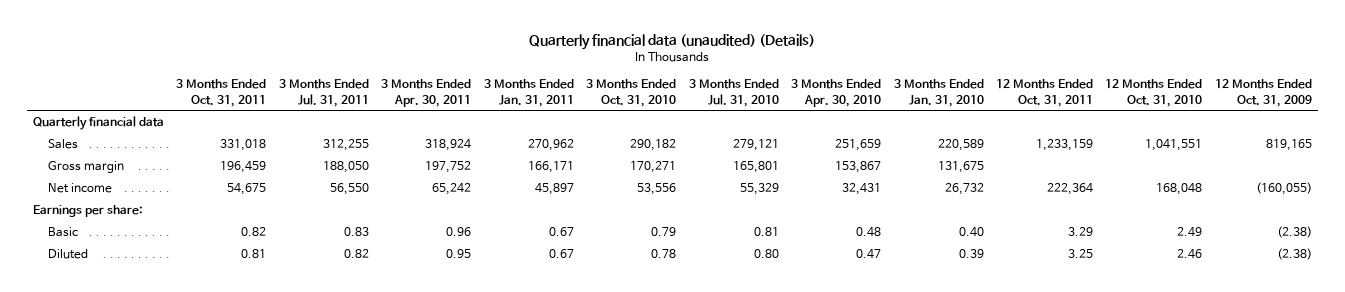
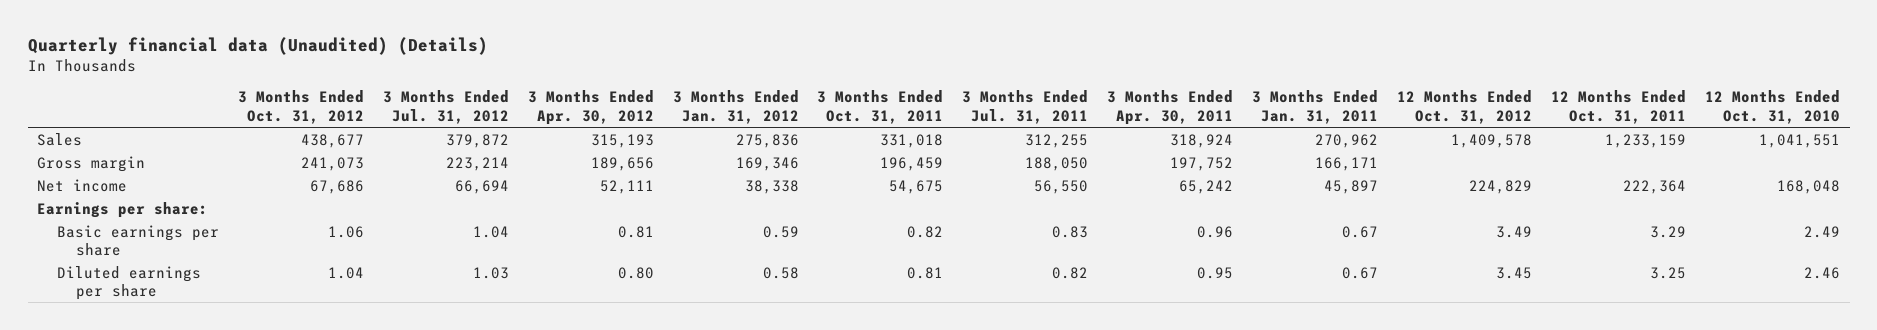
- Quarterly financial data (unaudited) (Details)
+ Quarterly financial data (Unaudited) (Details)
- | 3 Months Ended Oct. 31, 2011 | 3 Months Ended Jul. 31, 2011 | 3 Months Ended Apr. 30, 2011 | 3 Months Ended Jan. 31, 2011 | 3 Months Ended Oct. 31, 2010 | 3 Months Ended Jul. 31, 2010 | 3 Months Ended Apr. 30, 2010 | 3 Months Ended Jan. 31, 2010 | 12 Months Ended Oct. 31, 2011 | 12 Months Ended Oct. 31, 2010 | 12 Months Ended Oct. 31, 2009
+ | 3 Months Ended Oct. 31, 2012 | 3 Months Ended Jul. 31, 2012 | 3 Months Ended Apr. 30, 2012 | 3 Months Ended Jan. 31, 2012 | 3 Months Ended Oct. 31, 2011 | 3 Months Ended Jul. 31, 2011 | 3 Months Ended Apr. 30, 2011 | 3 Months Ended Jan. 31, 2011 | 12 Months Ended Oct. 31, 2012 | 12 Months Ended Oct. 31, 2011 | 12 Months Ended Oct. 31, 2010
- Quarterly financial data
- Basic | 0.82 | 0.83 | 0.96 | 0.67 | 0.79 | 0.81 | 0.48 | 0.40 | 3.29 | 2.49 | (2.38)
- Diluted | 0.81 | 0.82 | 0.95 | 0.67 | 0.78 | 0.80 | 0.47 | 0.39 | 3.25 | 2.46 | (2.38)
+ Basic earnings per share | 1.06 | 1.04 | 0.81 | 0.59 | 0.82 | 0.83 | 0.96 | 0.67 | 3.49 | 3.29 | 2.49
+ Diluted earnings per share | 1.04 | 1.03 | 0.80 | 0.58 | 0.81 | 0.82 | 0.95 | 0.67 | 3.45 | 3.25 | 2.46

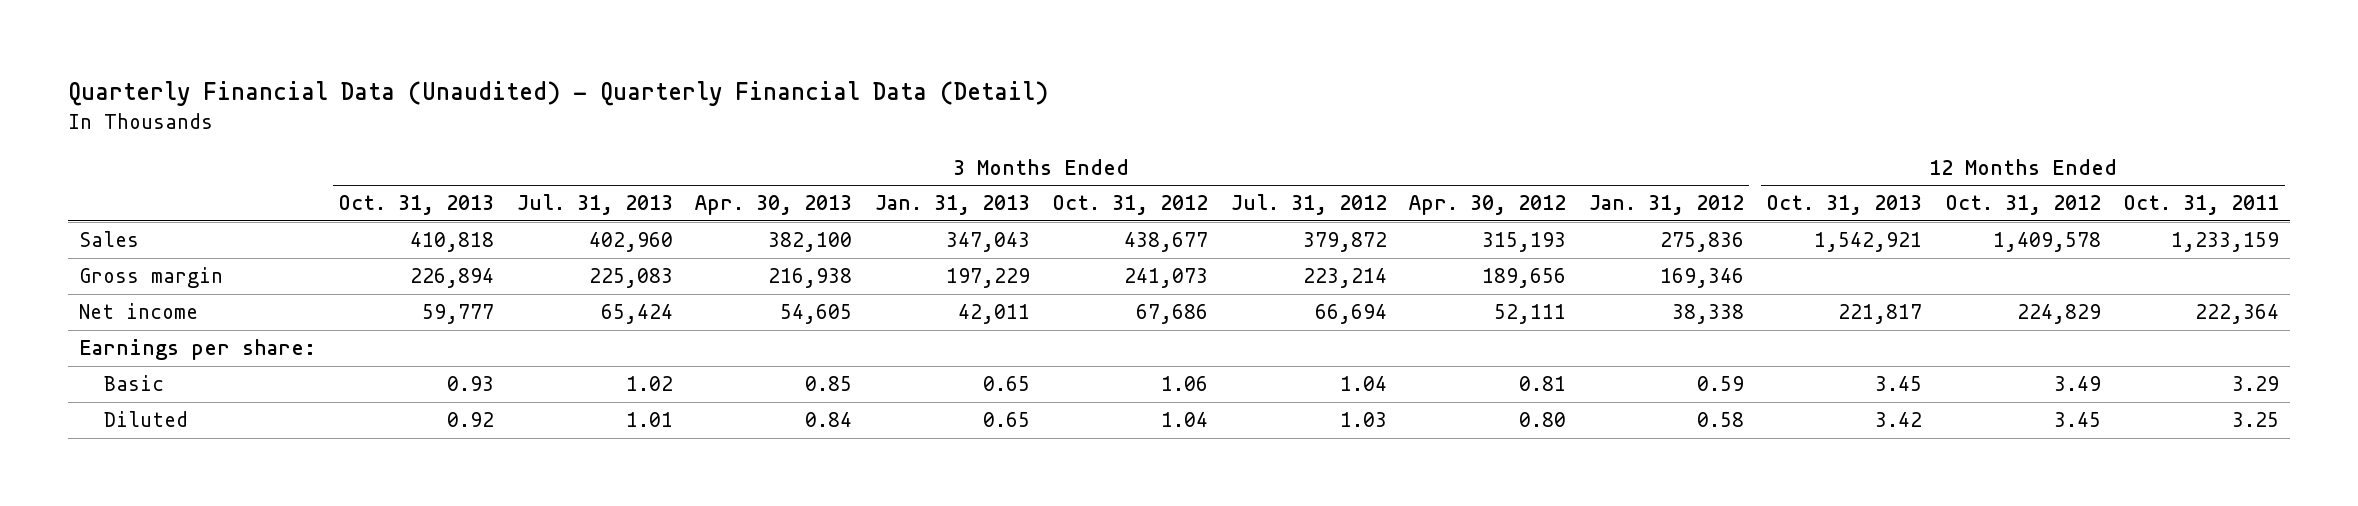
- Quarterly financial data (Unaudited) (Details)
+ Quarterly Financial Data (Unaudited) - Quarterly Financial Data (Detail)
- | 3 Months Ended Oct. 31, 2012 | 3 Months Ended Jul. 31, 2012 | 3 Months Ended Apr. 30, 2012 | 3 Months Ended Jan. 31, 2012 | 3 Months Ended Oct. 31, 2011 | 3 Months Ended Jul. 31, 2011 | 3 Months Ended Apr. 30, 2011 | 3 Months Ended Jan. 31, 2011 | 12 Months Ended Oct. 31, 2012 | 12 Months Ended Oct. 31, 2011 | 12 Months Ended Oct. 31, 2010
+ | 3 Months Ended Oct. 31, 2013 | 3 Months Ended Jul. 31, 2013 | 3 Months Ended Apr. 30, 2013 | 3 Months Ended Jan. 31, 2013 | 3 Months Ended Oct. 31, 2012 | 3 Months Ended Jul. 31, 2012 | 3 Months Ended Apr. 30, 2012 | 3 Months Ended Jan. 31, 2012 | 12 Months Ended Oct. 31, 2013 | 12 Months Ended Oct. 31, 2012 | 12 Months Ended Oct. 31, 2011
- Basic earnings per share | 1.06 | 1.04 | 0.81 | 0.59 | 0.82 | 0.83 | 0.96 | 0.67 | 3.49 | 3.29 | 2.49
- Diluted earnings per share | 1.04 | 1.03 | 0.80 | 0.58 | 0.81 | 0.82 | 0.95 | 0.67 | 3.45 | 3.25 | 2.46
+ Basic | 0.93 | 1.02 | 0.85 | 0.65 | 1.06 | 1.04 | 0.81 | 0.59 | 3.45 | 3.49 | 3.29
+ Diluted | 0.92 | 1.01 | 0.84 | 0.65 | 1.04 | 1.03 | 0.80 | 0.58 | 3.42 | 3.45 | 3.25

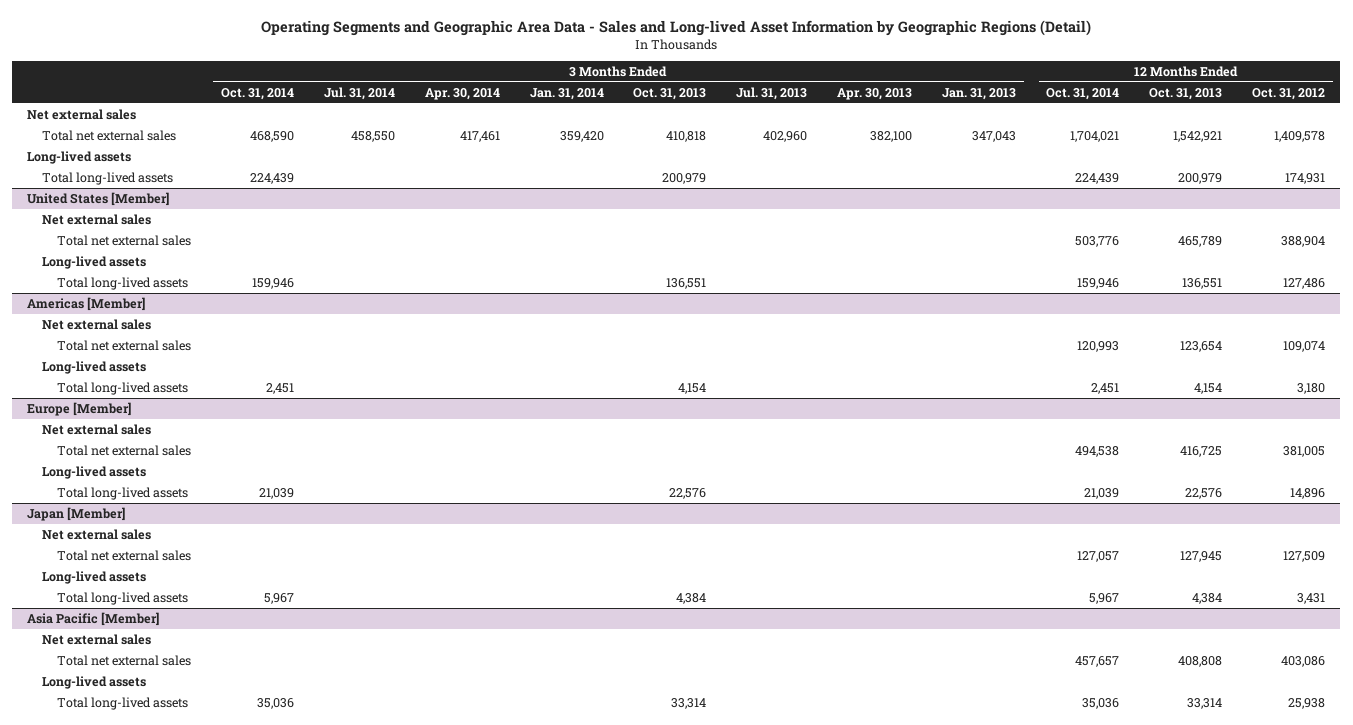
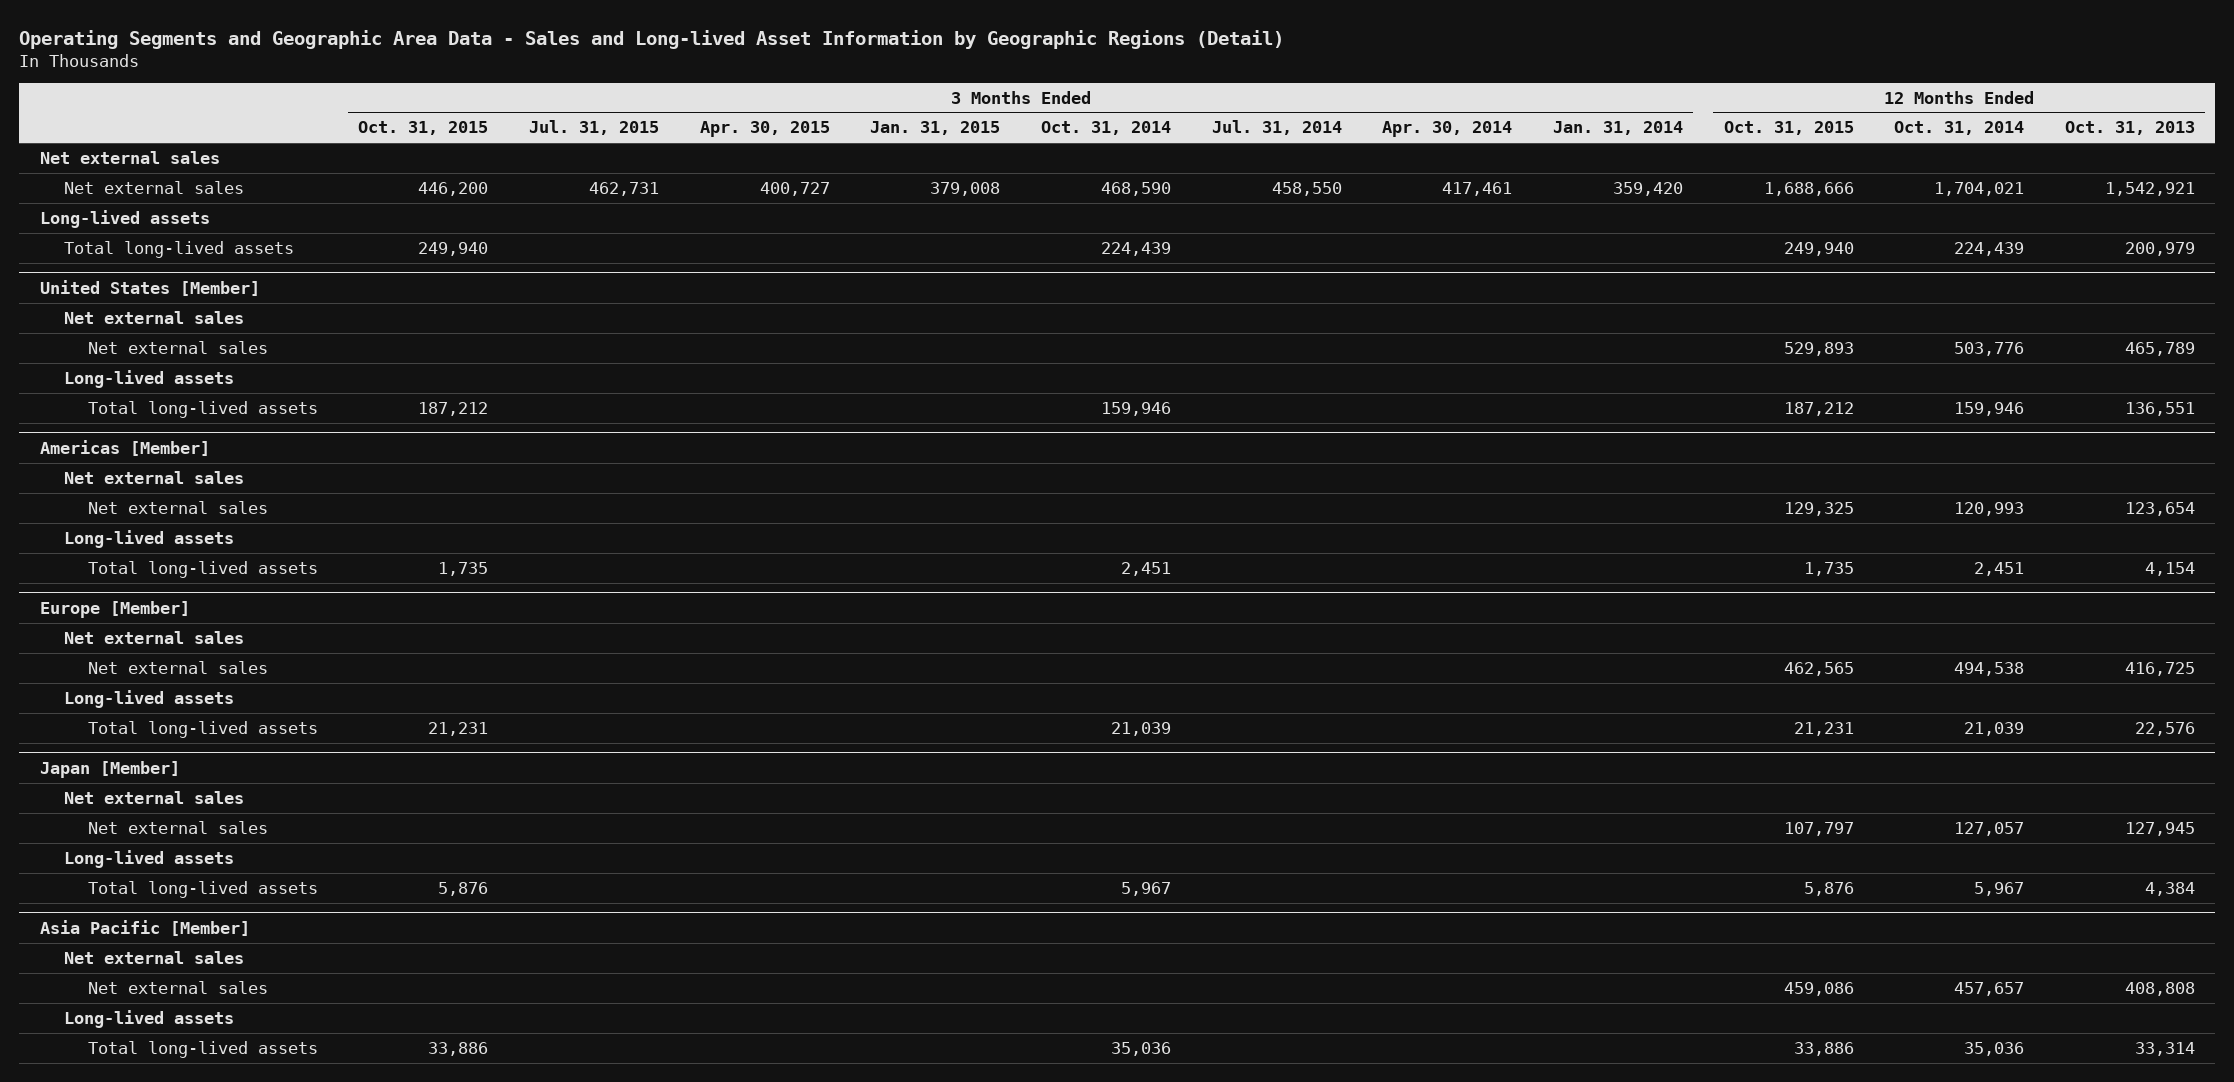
- | 3 Months Ended Oct. 31, 2014 | 3 Months Ended Jul. 31, 2014 | 3 Months Ended Apr. 30, 2014 | 3 Months Ended Jan. 31, 2014 | 3 Months Ended Oct. 31, 2013 | 3 Months Ended Jul. 31, 2013 | 3 Months Ended Apr. 30, 2013 | 3 Months Ended Jan. 31, 2013 | 12 Months Ended Oct. 31, 2014 | 12 Months Ended Oct. 31, 2013 | 12 Months Ended Oct. 31, 2012
+ | 3 Months Ended Oct. 31, 2015 | 3 Months Ended Jul. 31, 2015 | 3 Months Ended Apr. 30, 2015 | 3 Months Ended Jan. 31, 2015 | 3 Months Ended Oct. 31, 2014 | 3 Months Ended Jul. 31, 2014 | 3 Months Ended Apr. 30, 2014 | 3 Months Ended Jan. 31, 2014 | 12 Months Ended Oct. 31, 2015 | 12 Months Ended Oct. 31, 2014 | 12 Months Ended Oct. 31, 2013
- Total net external sales | 468,590 | 458,550 | 417,461 | 359,420 | 410,818 | 402,960 | 382,100 | 347,043 | 1,704,021 | 1,542,921 | 1,409,578
+ Net external sales | 446,200 | 462,731 | 400,727 | 379,008 | 468,590 | 458,550 | 417,461 | 359,420 | 1,688,666 | 1,704,021 | 1,542,921
@ United States [Member]
- Total net external sales | | | | | | | | | 503,776 | 465,789 | 388,904
+ Net external sales | | | | | | | | | 529,893 | 503,776 | 465,789
@ Americas [Member]
- Total net external sales | | | | | | | | | 120,993 | 123,654 | 109,074
+ Net external sales | | | | | | | | | 129,325 | 120,993 | 123,654
@ Europe [Member]
- Total net external sales | | | | | | | | | 494,538 | 416,725 | 381,005
+ Net external sales | | | | | | | | | 462,565 | 494,538 | 416,725
@ Japan [Member]
- Total net external sales | | | | | | | | | 127,057 | 127,945 | 127,509
+ Net external sales | | | | | | | | | 107,797 | 127,057 | 127,945
@ Asia Pacific [Member]
- Total net external sales | | | | | | | | | 457,657 | 408,808 | 403,086
+ Net external sales | | | | | | | | | 459,086 | 457,657 | 408,808

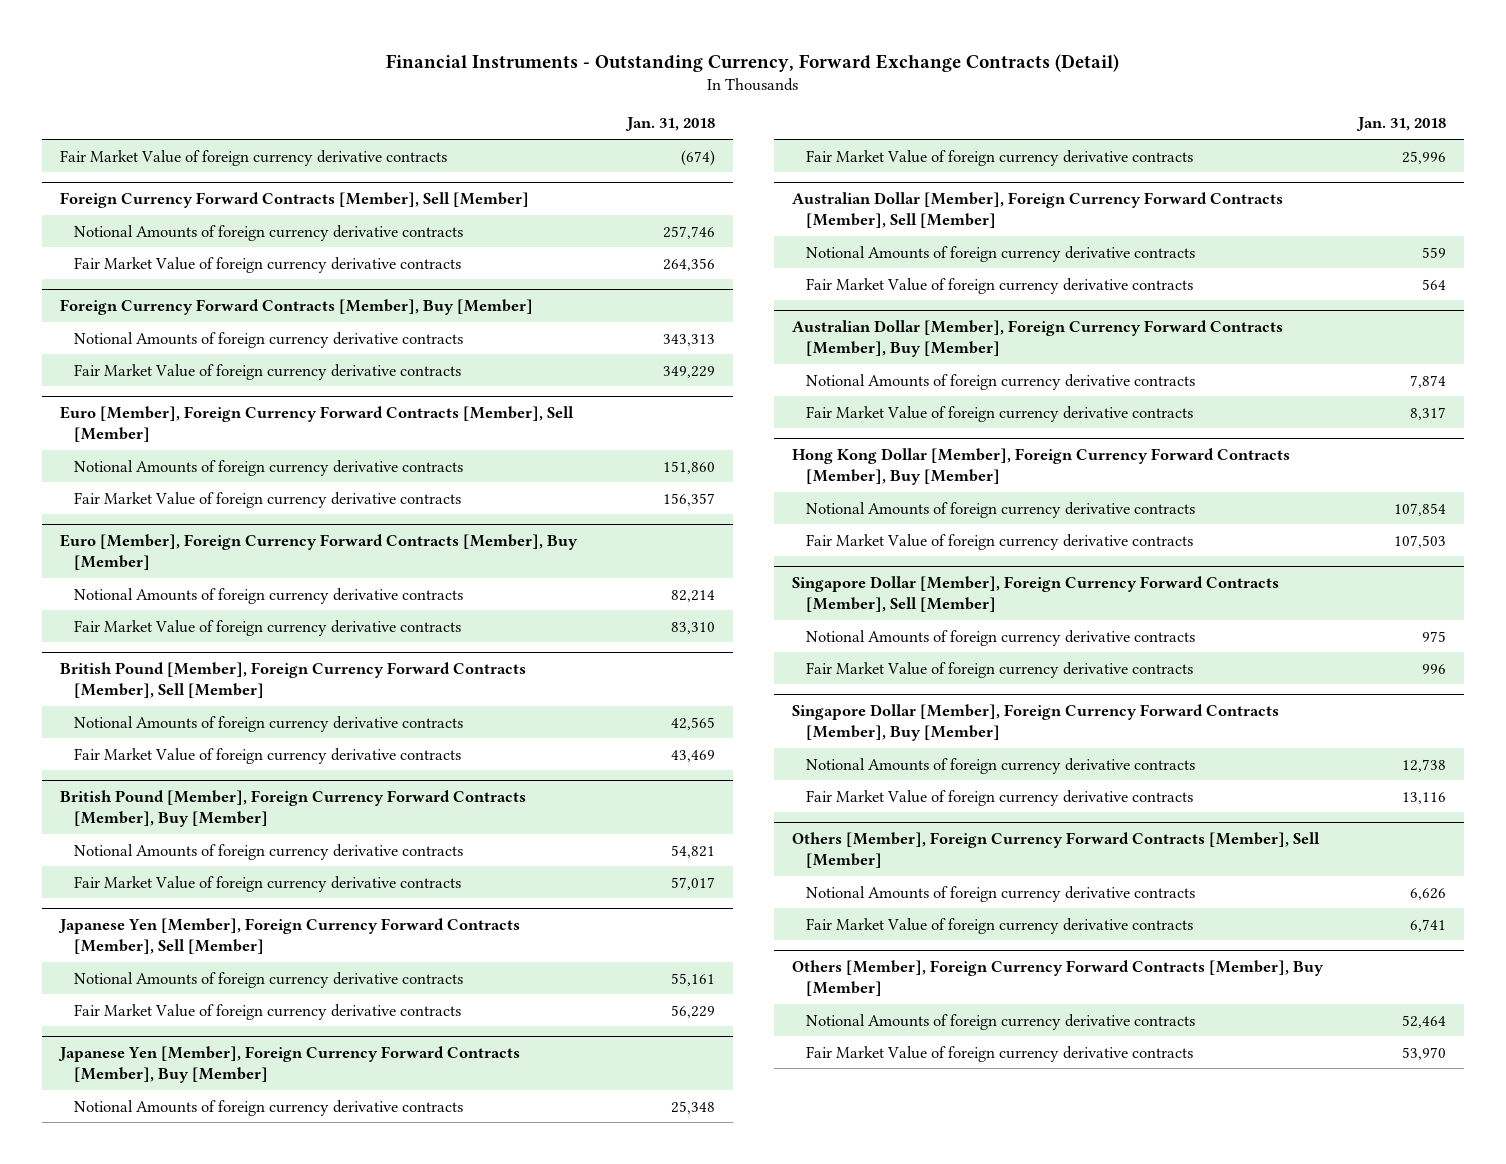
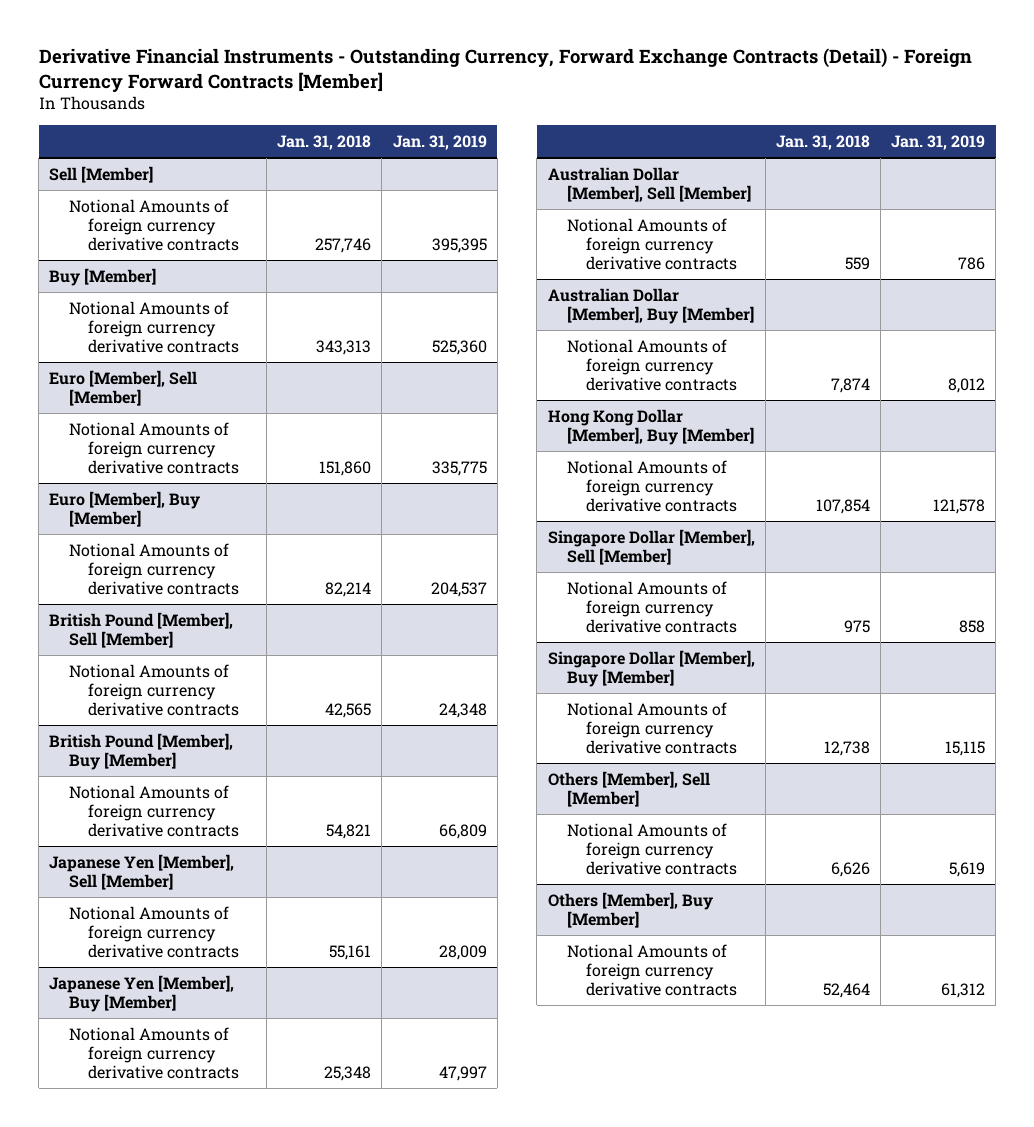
- Financial Instruments - Outstanding Currency, Forward Exchange Contracts (Detail)
+ Derivative Financial Instruments - Outstanding Currency, Forward Exchange Contracts (Detail) - Foreign Currency Forward Contracts [Member]
- | Jan. 31, 2018
+ | Jan. 31, 2018 | Jan. 31, 2019
- Fair Market Value of foreign currency derivative contracts | (674)
- Foreign Currency Forward Contracts [Member], Sell [Member]
+ Sell [Member]
- Fair Market Value of foreign currency derivative contracts | 264,356
- Foreign Currency Forward Contracts [Member], Buy [Member]
+ Buy [Member]
- Fair Market Value of foreign currency derivative contracts | 349,229
- Euro [Member], Foreign Currency Forward Contracts [Member], Sell [Member]
+ Euro [Member], Sell [Member]
- Fair Market Value of foreign currency derivative contracts | 156,357
- Euro [Member], Foreign Currency Forward Contracts [Member], Buy [Member]
+ Euro [Member], Buy [Member]
- Fair Market Value of foreign currency derivative contracts | 83,310
- British Pound [Member], Foreign Currency Forward Contracts [Member], Sell [Member]
+ British Pound [Member], Sell [Member]
- Fair Market Value of foreign currency derivative contracts | 43,469
- British Pound [Member], Foreign Currency Forward Contracts [Member], Buy [Member]
+ British Pound [Member], Buy [Member]
- Fair Market Value of foreign currency derivative contracts | 57,017
- Japanese Yen [Member], Foreign Currency Forward Contracts [Member], Sell [Member]
+ Japanese Yen [Member], Sell [Member]
- Fair Market Value of foreign currency derivative contracts | 56,229
- Japanese Yen [Member], Foreign Currency Forward Contracts [Member], Buy [Member]
+ Japanese Yen [Member], Buy [Member]
- Fair Market Value of foreign currency derivative contracts | 25,996
- Australian Dollar [Member], Foreign Currency Forward Contracts [Member], Sell [Member]
+ Australian Dollar [Member], Sell [Member]
- Fair Market Value of foreign currency derivative contracts | 564
- Australian Dollar [Member], Foreign Currency Forward Contracts [Member], Buy [Member]
+ Australian Dollar [Member], Buy [Member]
- Fair Market Value of foreign currency derivative contracts | 8,317
- Hong Kong Dollar [Member], Foreign Currency Forward Contracts [Member], Buy [Member]
+ Hong Kong Dollar [Member], Buy [Member]
- Fair Market Value of foreign currency derivative contracts | 107,503
- Singapore Dollar [Member], Foreign Currency Forward Contracts [Member], Sell [Member]
+ Singapore Dollar [Member], Sell [Member]
- Fair Market Value of foreign currency derivative contracts | 996
- Singapore Dollar [Member], Foreign Currency Forward Contracts [Member], Buy [Member]
+ Singapore Dollar [Member], Buy [Member]
- Fair Market Value of foreign currency derivative contracts | 13,116
- Others [Member], Foreign Currency Forward Contracts [Member], Sell [Member]
+ Others [Member], Sell [Member]
- Fair Market Value of foreign currency derivative contracts | 6,741
- Others [Member], Foreign Currency Forward Contracts [Member], Buy [Member]
+ Others [Member], Buy [Member]
- Fair Market Value of foreign currency derivative contracts | 53,970

